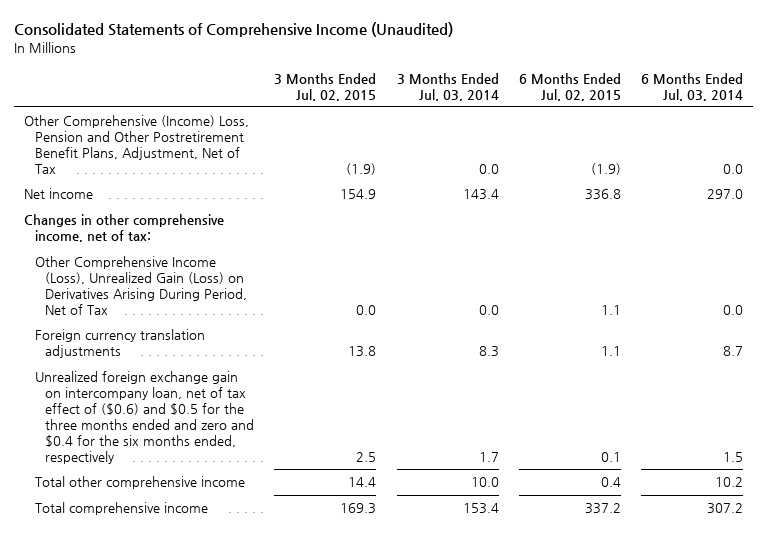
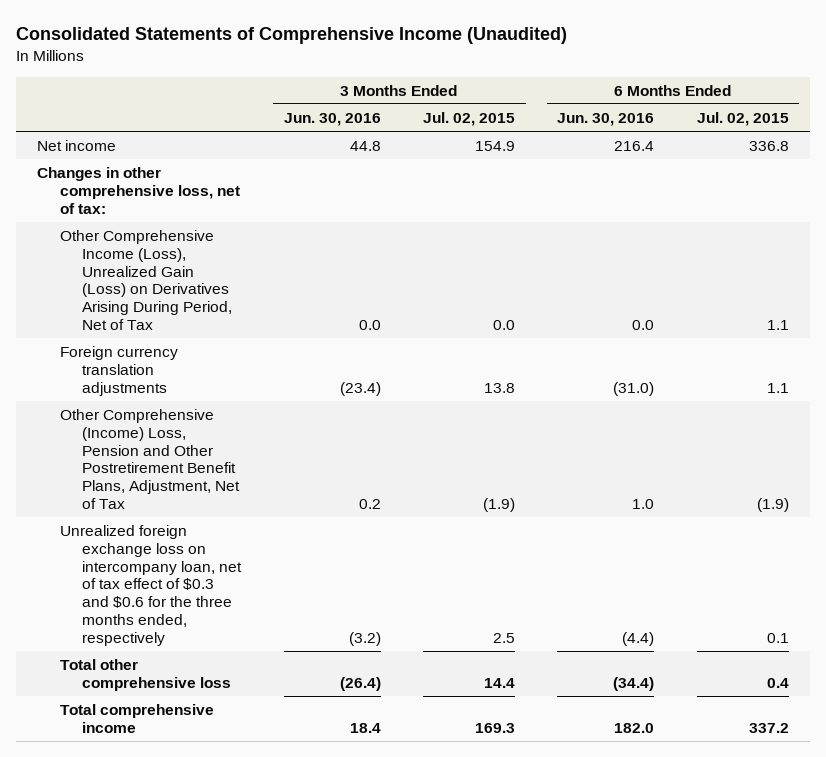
- | 3 Months Ended Jul. 02, 2015 | 3 Months Ended Jul. 03, 2014 | 6 Months Ended Jul. 02, 2015 | 6 Months Ended Jul. 03, 2014
+ | 3 Months Ended Jun. 30, 2016 | 3 Months Ended Jul. 02, 2015 | 6 Months Ended Jun. 30, 2016 | 6 Months Ended Jul. 02, 2015
- Changes in other comprehensive income, net of tax:
+ Changes in other comprehensive loss, net of tax:
- Unrealized foreign exchange gain on intercompany loan, net of tax effect of ($0.6) and $0.5 for the three months ended and zero and $0.4 for the six months ended, respectively | 2.5 | 1.7 | 0.1 | 1.5
- Total other comprehensive income | 14.4 | 10.0 | 0.4 | 10.2
moved down: Other Comprehensive (Income) Loss, Pension and Other Postretirement Benefit Plans, Adjustment, Net of Tax | 0.2 | (1.9) | 1.0 | (1.9)
+ Unrealized foreign exchange loss on intercompany loan, net of tax effect of $0.3 and $0.6 for the three months ended, respectively | (3.2) | 2.5 | (4.4) | 0.1
+ Total other comprehensive loss | (26.4) | 14.4 | (34.4) | 0.4

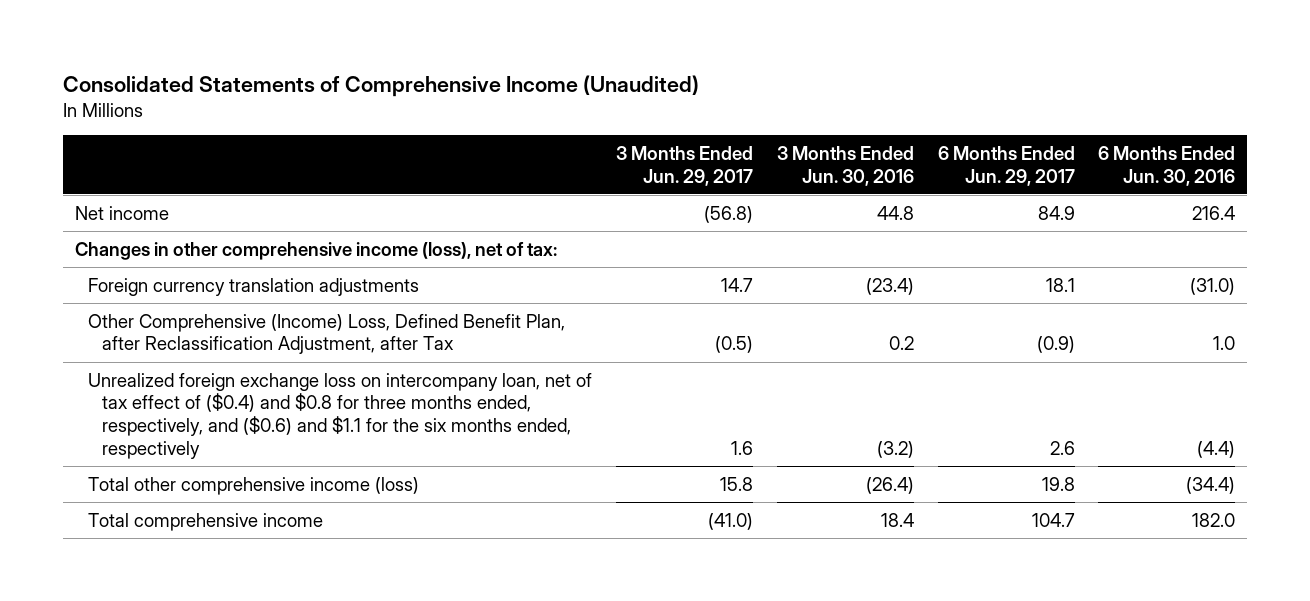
- | 3 Months Ended Jun. 30, 2016 | 3 Months Ended Jul. 02, 2015 | 6 Months Ended Jun. 30, 2016 | 6 Months Ended Jul. 02, 2015
+ | 3 Months Ended Jun. 29, 2017 | 3 Months Ended Jun. 30, 2016 | 6 Months Ended Jun. 29, 2017 | 6 Months Ended Jun. 30, 2016
- Changes in other comprehensive loss, net of tax:
- Other Comprehensive Income (Loss), Unrealized Gain (Loss) on Derivatives Arising During Period, Net of Tax | 0.0 | 0.0 | 0.0 | 1.1
+ Changes in other comprehensive income (loss), net of tax:
- Other Comprehensive (Income) Loss, Pension and Other Postretirement Benefit Plans, Adjustment, Net of Tax | 0.2 | (1.9) | 1.0 | (1.9)
- Unrealized foreign exchange loss on intercompany loan, net of tax effect of $0.3 and $0.6 for the three months ended, respectively | (3.2) | 2.5 | (4.4) | 0.1
- Total other comprehensive loss | (26.4) | 14.4 | (34.4) | 0.4
+ Other Comprehensive (Income) Loss, Defined Benefit Plan, after Reclassification Adjustment, after Tax | (0.5) | 0.2 | (0.9) | 1.0
+ Unrealized foreign exchange loss on intercompany loan, net of tax effect of ($0.4) and $0.8 for three months ended, respectively, and ($0.6) and $1.1 for the six months ended, respectively | 1.6 | (3.2) | 2.6 | (4.4)
+ Total other comprehensive income (loss) | 15.8 | (26.4) | 19.8 | (34.4)

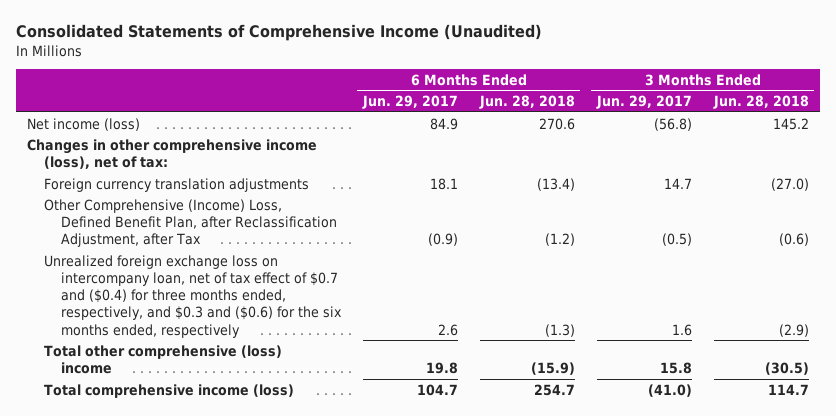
- | 3 Months Ended Jun. 29, 2017 | 3 Months Ended Jun. 30, 2016 | 6 Months Ended Jun. 29, 2017 | 6 Months Ended Jun. 30, 2016
+ | 6 Months Ended Jun. 29, 2017 | 6 Months Ended Jun. 28, 2018 | 3 Months Ended Jun. 29, 2017 | 3 Months Ended Jun. 28, 2018
- Net income | (56.8) | 44.8 | 84.9 | 216.4
+ Net income (loss) | 84.9 | 270.6 | (56.8) | 145.2
- Unrealized foreign exchange loss on intercompany loan, net of tax effect of ($0.4) and $0.8 for three months ended, respectively, and ($0.6) and $1.1 for the six months ended, respectively | 1.6 | (3.2) | 2.6 | (4.4)
- Total other comprehensive income (loss) | 15.8 | (26.4) | 19.8 | (34.4)
- Total comprehensive income | (41.0) | 18.4 | 104.7 | 182.0
+ Unrealized foreign exchange loss on intercompany loan, net of tax effect of $0.7 and ($0.4) for three months ended, respectively, and $0.3 and ($0.6) for the six months ended, respectively | 2.6 | (1.3) | 1.6 | (2.9)
+ Total other comprehensive (loss) income | 19.8 | (15.9) | 15.8 | (30.5)
+ Total comprehensive income (loss) | 104.7 | 254.7 | (41.0) | 114.7

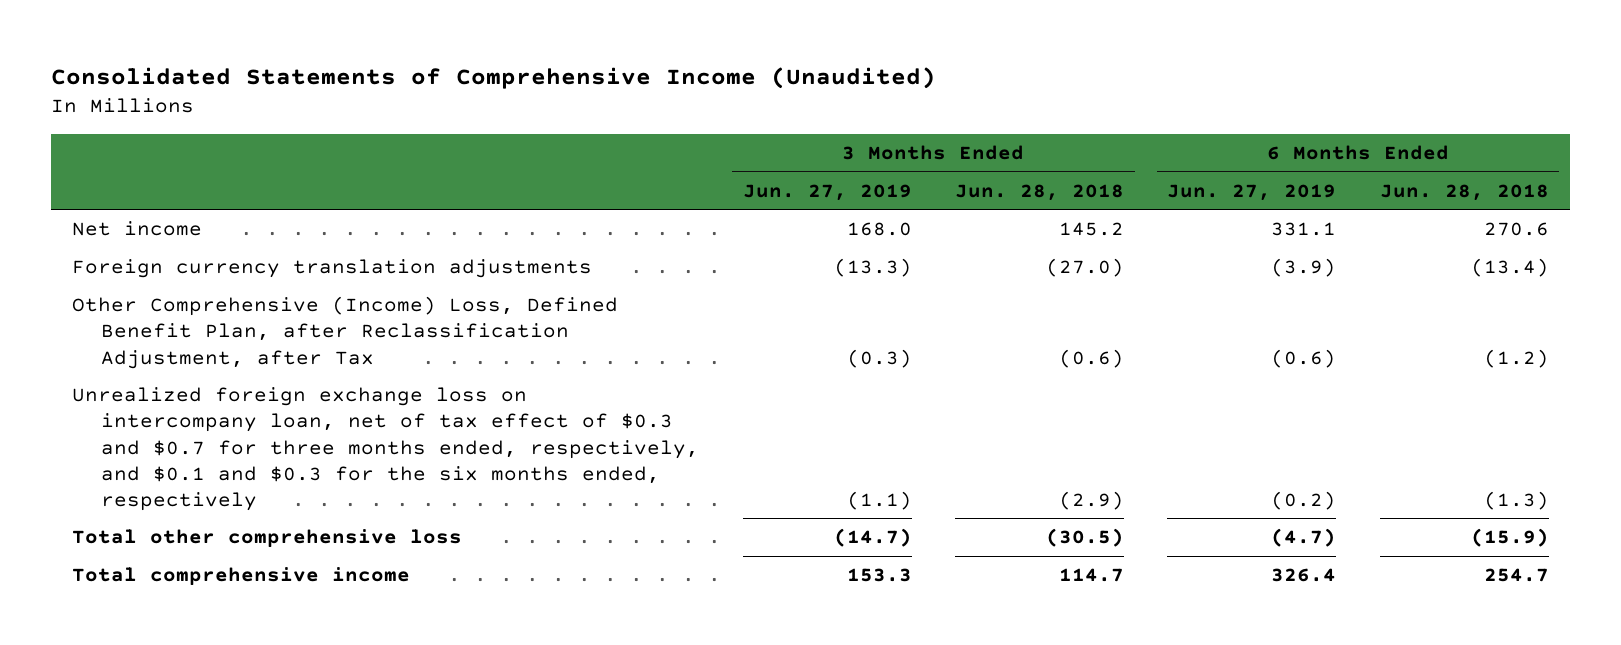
- | 6 Months Ended Jun. 29, 2017 | 6 Months Ended Jun. 28, 2018 | 3 Months Ended Jun. 29, 2017 | 3 Months Ended Jun. 28, 2018
+ | 3 Months Ended Jun. 27, 2019 | 3 Months Ended Jun. 28, 2018 | 6 Months Ended Jun. 27, 2019 | 6 Months Ended Jun. 28, 2018
- Net income (loss) | 84.9 | 270.6 | (56.8) | 145.2
- Changes in other comprehensive income (loss), net of tax:
+ Net income | 168.0 | 145.2 | 331.1 | 270.6
- Unrealized foreign exchange loss on intercompany loan, net of tax effect of $0.7 and ($0.4) for three months ended, respectively, and $0.3 and ($0.6) for the six months ended, respectively | 2.6 | (1.3) | 1.6 | (2.9)
- Total other comprehensive (loss) income | 19.8 | (15.9) | 15.8 | (30.5)
- Total comprehensive income (loss) | 104.7 | 254.7 | (41.0) | 114.7
+ Unrealized foreign exchange loss on intercompany loan, net of tax effect of $0.3 and $0.7 for three months ended, respectively, and $0.1 and $0.3 for the six months ended, respectively | (1.1) | (2.9) | (0.2) | (1.3)
+ Total other comprehensive loss | (14.7) | (30.5) | (4.7) | (15.9)
+ Total comprehensive income | 153.3 | 114.7 | 326.4 | 254.7

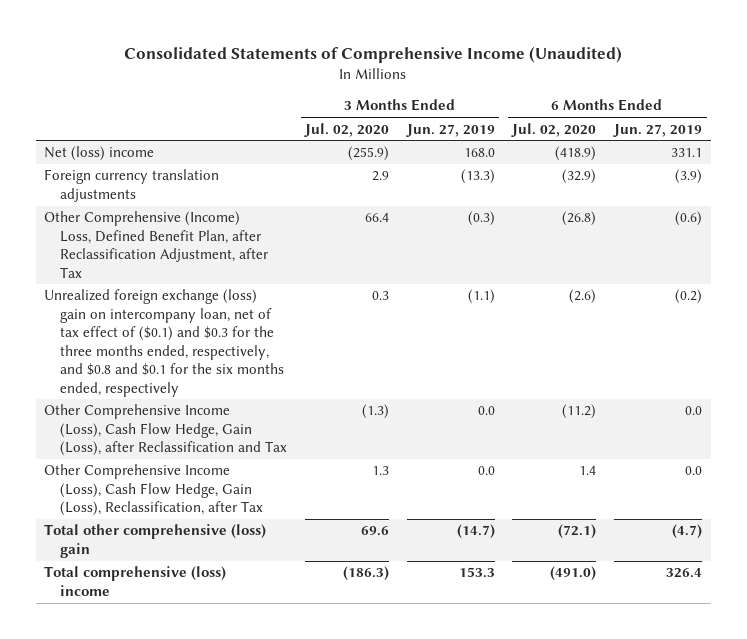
- | 3 Months Ended Jun. 27, 2019 | 3 Months Ended Jun. 28, 2018 | 6 Months Ended Jun. 27, 2019 | 6 Months Ended Jun. 28, 2018
+ | 3 Months Ended Jul. 02, 2020 | 3 Months Ended Jun. 27, 2019 | 6 Months Ended Jul. 02, 2020 | 6 Months Ended Jun. 27, 2019
- Net income | 168.0 | 145.2 | 331.1 | 270.6
+ Net (loss) income | (255.9) | 168.0 | (418.9) | 331.1
- Unrealized foreign exchange loss on intercompany loan, net of tax effect of $0.3 and $0.7 for three months ended, respectively, and $0.1 and $0.3 for the six months ended, respectively | (1.1) | (2.9) | (0.2) | (1.3)
- Total other comprehensive loss | (14.7) | (30.5) | (4.7) | (15.9)
- Total comprehensive income | 153.3 | 114.7 | 326.4 | 254.7
+ Unrealized foreign exchange (loss) gain on intercompany loan, net of tax effect of ($0.1) and $0.3 for the three months ended, respectively, and $0.8 and $0.1 for the six months ended, respectively | 0.3 | (1.1) | (2.6) | (0.2)
+ Other Comprehensive Income (Loss), Cash Flow Hedge, Gain (Loss), after Reclassification and Tax | (1.3) | 0.0 | (11.2) | 0.0
+ Other Comprehensive Income (Loss), Cash Flow Hedge, Gain (Loss), Reclassification, after Tax | 1.3 | 0.0 | 1.4 | 0.0
+ Total other comprehensive (loss) gain | 69.6 | (14.7) | (72.1) | (4.7)
+ Total comprehensive (loss) income | (186.3) | 153.3 | (491.0) | 326.4

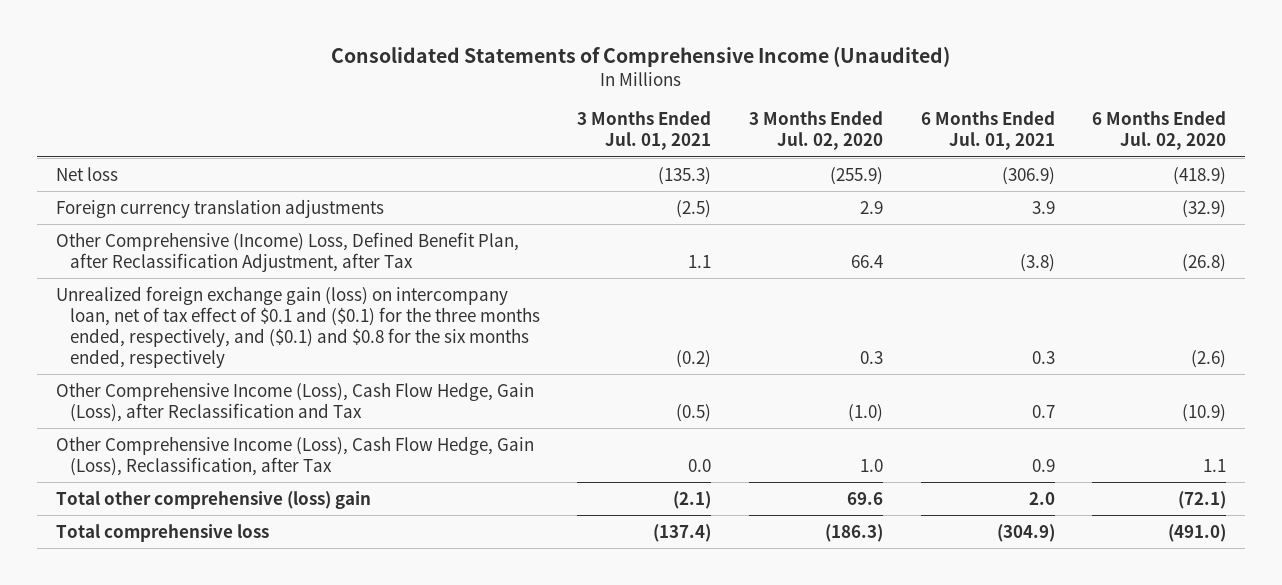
- | 3 Months Ended Jul. 02, 2020 | 3 Months Ended Jun. 27, 2019 | 6 Months Ended Jul. 02, 2020 | 6 Months Ended Jun. 27, 2019
+ | 3 Months Ended Jul. 01, 2021 | 3 Months Ended Jul. 02, 2020 | 6 Months Ended Jul. 01, 2021 | 6 Months Ended Jul. 02, 2020
- Net (loss) income | (255.9) | 168.0 | (418.9) | 331.1
+ Net loss | (135.3) | (255.9) | (306.9) | (418.9)
- Unrealized foreign exchange (loss) gain on intercompany loan, net of tax effect of ($0.1) and $0.3 for the three months ended, respectively, and $0.8 and $0.1 for the six months ended, respectively | 0.3 | (1.1) | (2.6) | (0.2)
- Other Comprehensive Income (Loss), Cash Flow Hedge, Gain (Loss), after Reclassification and Tax | (1.3) | 0.0 | (11.2) | 0.0
- Other Comprehensive Income (Loss), Cash Flow Hedge, Gain (Loss), Reclassification, after Tax | 1.3 | 0.0 | 1.4 | 0.0
+ Unrealized foreign exchange gain (loss) on intercompany loan, net of tax effect of $0.1 and ($0.1) for the three months ended, respectively, and ($0.1) and $0.8 for the six months ended, respectively | (0.2) | 0.3 | 0.3 | (2.6)
+ Other Comprehensive Income (Loss), Cash Flow Hedge, Gain (Loss), after Reclassification and Tax | (0.5) | (1.0) | 0.7 | (10.9)
+ Other Comprehensive Income (Loss), Cash Flow Hedge, Gain (Loss), Reclassification, after Tax | 0.0 | 1.0 | 0.9 | 1.1
- Total comprehensive (loss) income | (186.3) | 153.3 | (491.0) | 326.4
+ Total comprehensive loss | (137.4) | (186.3) | (304.9) | (491.0)

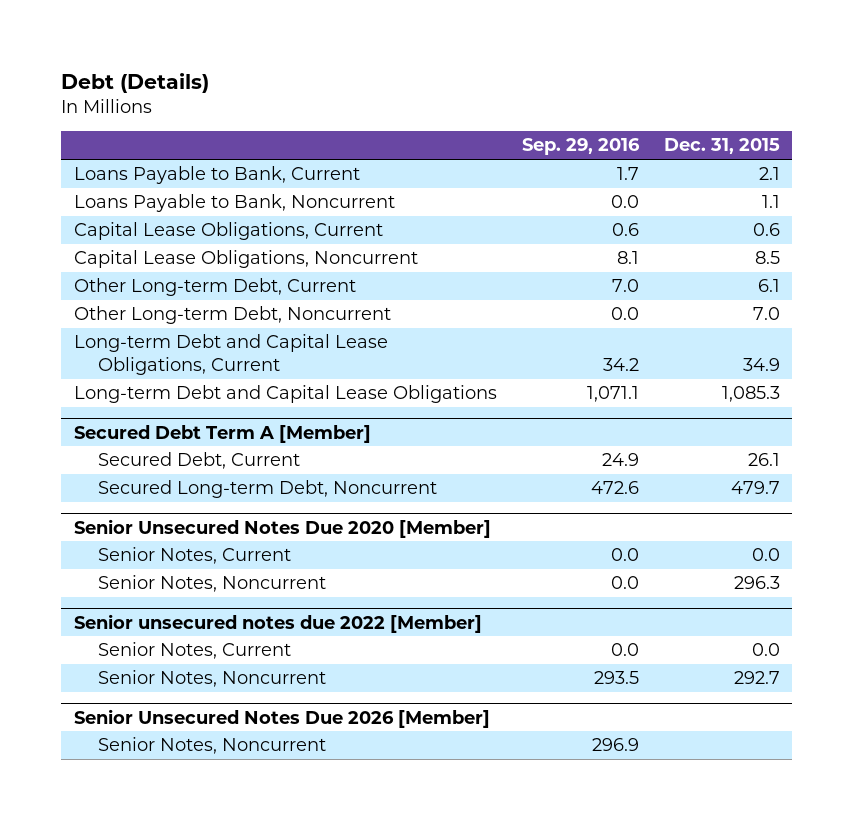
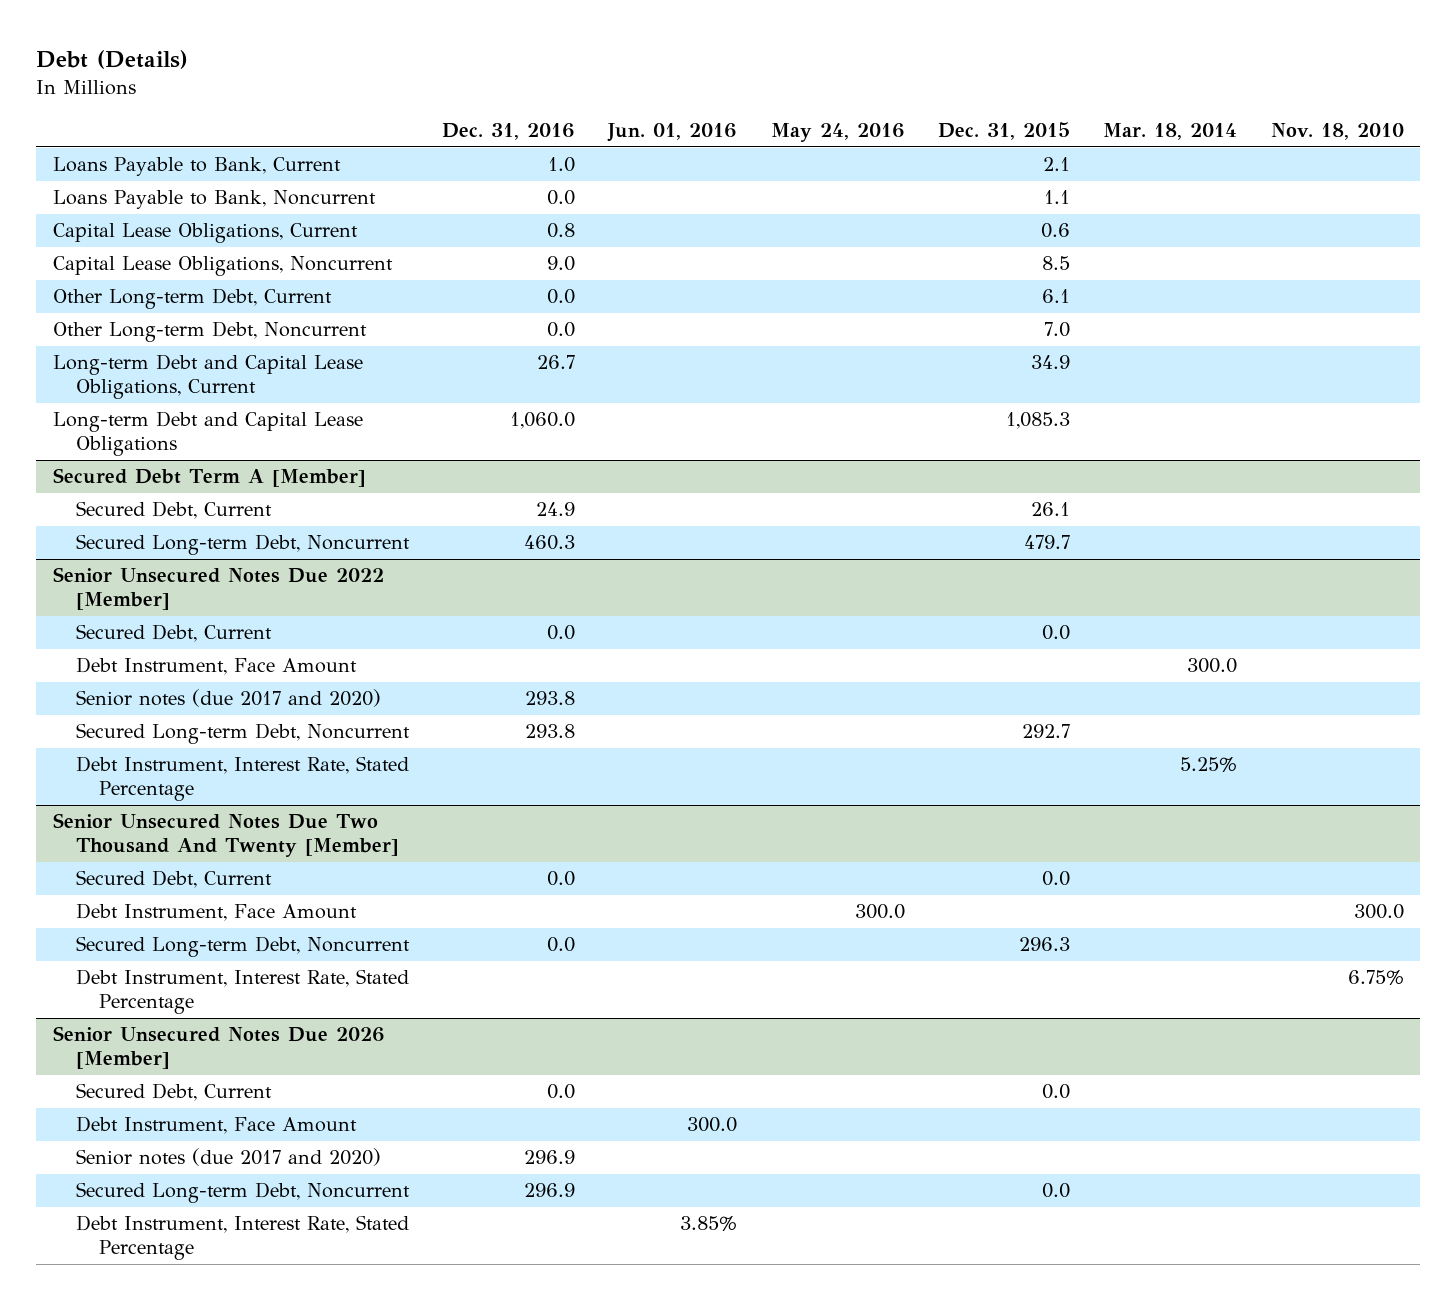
- | Sep. 29, 2016 | Dec. 31, 2015
+ | Dec. 31, 2016 | Jun. 01, 2016 | May 24, 2016 | Dec. 31, 2015 | Mar. 18, 2014 | Nov. 18, 2010
- Senior Unsecured Notes Due 2020 [Member]
- Senior Notes, Current | 0.0 | 0.0
- Senior Notes, Noncurrent | 0.0 | 296.3
- Senior unsecured notes due 2022 [Member]
- Senior Notes, Current | 0.0 | 0.0
- Senior Notes, Noncurrent | 293.5 | 292.7
+ Senior Unsecured Notes Due 2022 [Member]
+ Secured Debt, Current | 0.0 | | | 0.0 | |
+ Debt Instrument, Face Amount | | | | | 300.0 |
+ Senior notes (due 2017 and 2020) | 293.8 | | | | |
+ Secured Long-term Debt, Noncurrent | 293.8 | | | 292.7 | |
+ Debt Instrument, Interest Rate, Stated Percentage | | | | | 5.25% |
+ Senior Unsecured Notes Due Two Thousand And Twenty [Member]
+ Secured Debt, Current | 0.0 | | | 0.0 | |
+ Debt Instrument, Face Amount | | | 300.0 | | | 300.0
+ Secured Long-term Debt, Noncurrent | 0.0 | | | 296.3 | |
+ Debt Instrument, Interest Rate, Stated Percentage | | | | | | 6.75%
@ Senior Unsecured Notes Due 2026 [Member]
- Senior Notes, Noncurrent | 296.9 |
+ Secured Debt, Current | 0.0 | | | 0.0 | |
+ Debt Instrument, Face Amount | | 300.0 | | | |
+ Senior notes (due 2017 and 2020) | 296.9 | | | | |
+ Secured Long-term Debt, Noncurrent | 296.9 | | | 0.0 | |
+ Debt Instrument, Interest Rate, Stated Percentage | | 3.85% | | | |

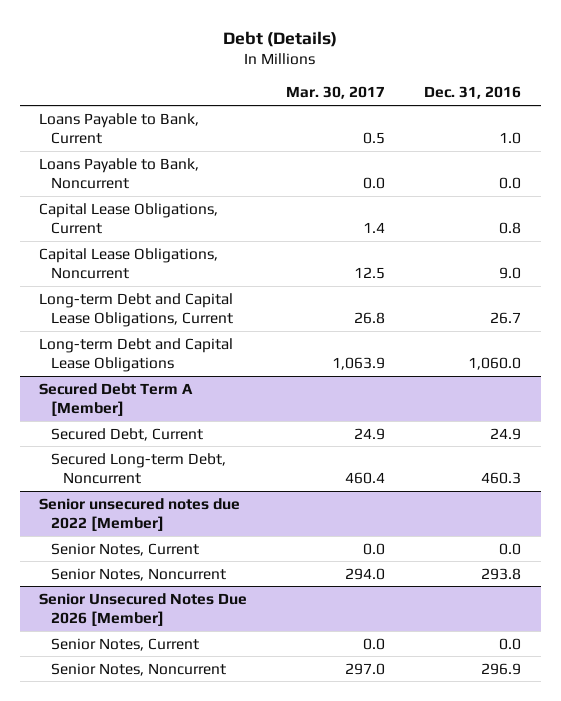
- | Dec. 31, 2016 | Jun. 01, 2016 | May 24, 2016 | Dec. 31, 2015 | Mar. 18, 2014 | Nov. 18, 2010
+ | Mar. 30, 2017 | Dec. 31, 2016
- Other Long-term Debt, Current | 0.0 | | | 6.1 | |
- Other Long-term Debt, Noncurrent | 0.0 | | | 7.0 | |
- Senior Unsecured Notes Due 2022 [Member]
- Secured Debt, Current | 0.0 | | | 0.0 | |
- Debt Instrument, Face Amount | | | | | 300.0 |
- Senior notes (due 2017 and 2020) | 293.8 | | | | |
- Secured Long-term Debt, Noncurrent | 293.8 | | | 292.7 | |
- Debt Instrument, Interest Rate, Stated Percentage | | | | | 5.25% |
- Senior Unsecured Notes Due Two Thousand And Twenty [Member]
- Secured Debt, Current | 0.0 | | | 0.0 | |
- Debt Instrument, Face Amount | | | 300.0 | | | 300.0
- Secured Long-term Debt, Noncurrent | 0.0 | | | 296.3 | |
- Debt Instrument, Interest Rate, Stated Percentage | | | | | | 6.75%
+ Senior unsecured notes due 2022 [Member]
+ Senior Notes, Current | 0.0 | 0.0
+ Senior Notes, Noncurrent | 294.0 | 293.8
@ Senior Unsecured Notes Due 2026 [Member]
- Secured Debt, Current | 0.0 | | | 0.0 | |
- Debt Instrument, Face Amount | | 300.0 | | | |
- Senior notes (due 2017 and 2020) | 296.9 | | | | |
- Secured Long-term Debt, Noncurrent | 296.9 | | | 0.0 | |
- Debt Instrument, Interest Rate, Stated Percentage | | 3.85% | | | |
+ Senior Notes, Current | 0.0 | 0.0
+ Senior Notes, Noncurrent | 297.0 | 296.9

